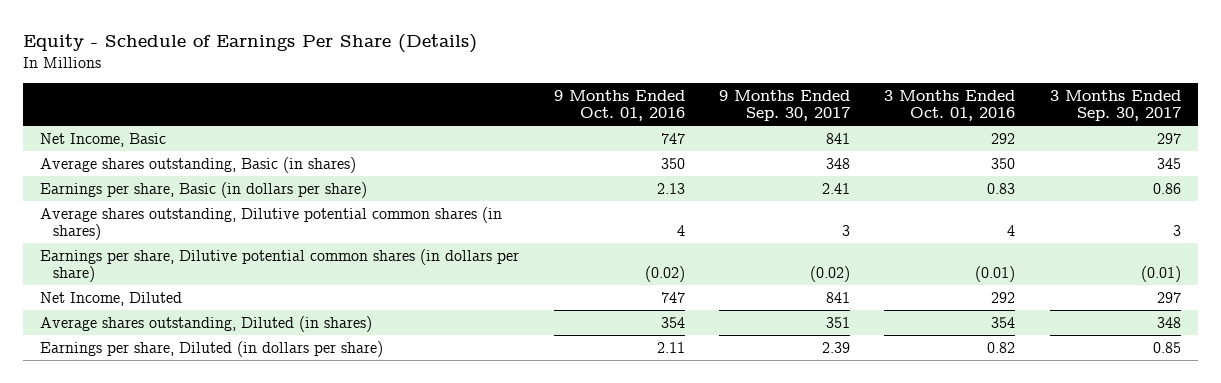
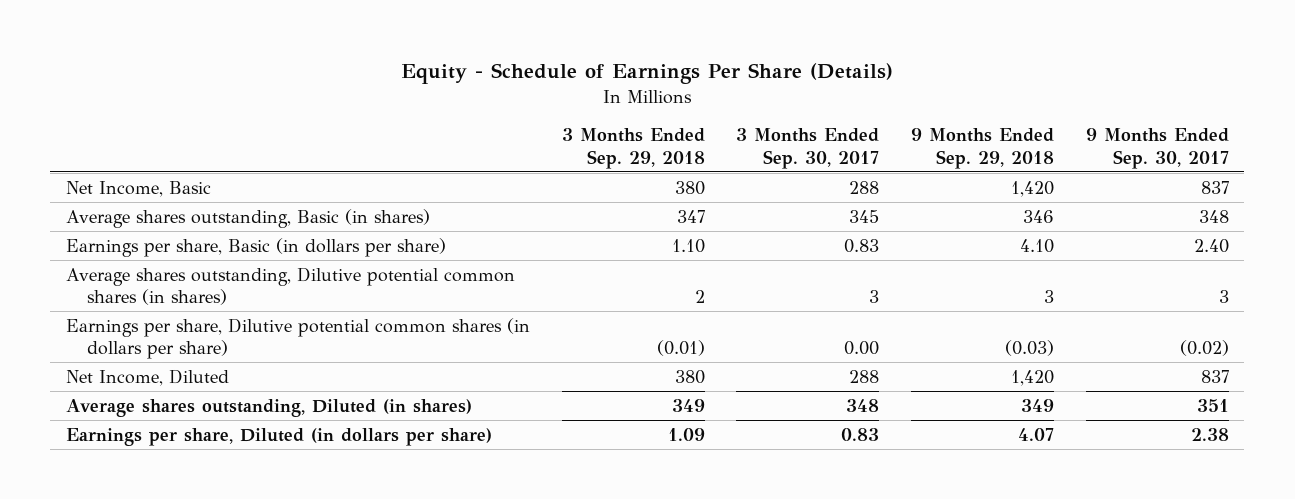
- | 9 Months Ended Oct. 01, 2016 | 9 Months Ended Sep. 30, 2017 | 3 Months Ended Oct. 01, 2016 | 3 Months Ended Sep. 30, 2017
+ | 3 Months Ended Sep. 29, 2018 | 3 Months Ended Sep. 30, 2017 | 9 Months Ended Sep. 29, 2018 | 9 Months Ended Sep. 30, 2017
- Net Income, Basic | 747 | 841 | 292 | 297
+ Net Income, Basic | 380 | 288 | 1,420 | 837
- Earnings per share, Basic (in dollars per share) | 2.13 | 2.41 | 0.83 | 0.86
+ Earnings per share, Basic (in dollars per share) | 1.10 | 0.83 | 4.10 | 2.40
- Earnings per share, Dilutive potential common shares (in dollars per share) | (0.02) | (0.02) | (0.01) | (0.01)
- Net Income, Diluted | 747 | 841 | 292 | 297
+ Earnings per share, Dilutive potential common shares (in dollars per share) | (0.01) | 0.00 | (0.03) | (0.02)
+ Net Income, Diluted | 380 | 288 | 1,420 | 837
- Earnings per share, Diluted (in dollars per share) | 2.11 | 2.39 | 0.82 | 0.85
+ Earnings per share, Diluted (in dollars per share) | 1.09 | 0.83 | 4.07 | 2.38

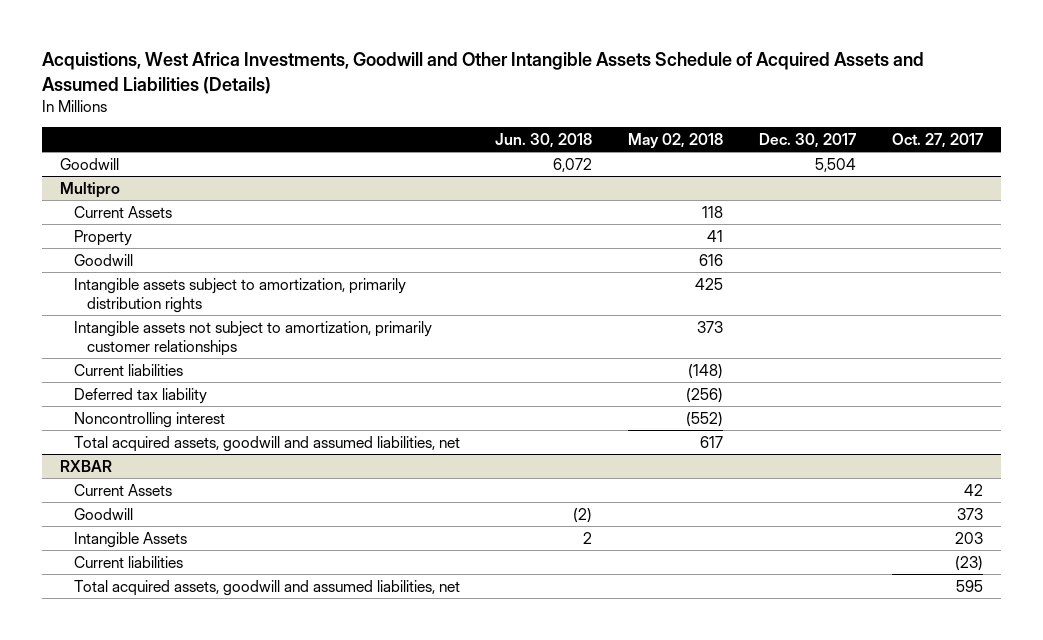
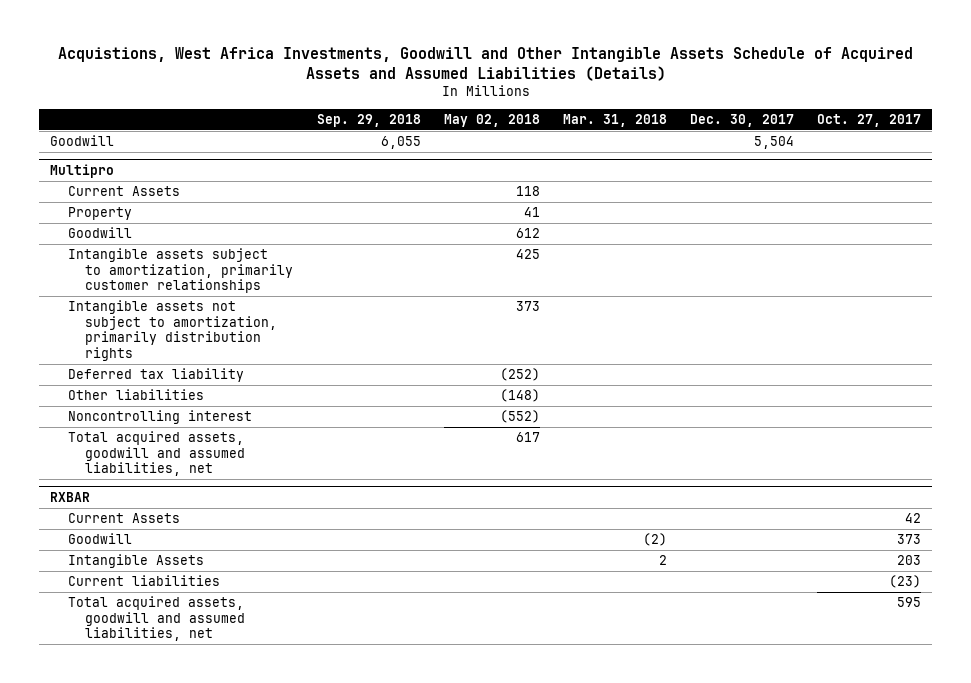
- | Jun. 30, 2018 | May 02, 2018 | Dec. 30, 2017 | Oct. 27, 2017
+ | Sep. 29, 2018 | May 02, 2018 | Mar. 31, 2018 | Dec. 30, 2017 | Oct. 27, 2017
@ Multipro
- Goodwill | | 616 | |
- Intangible assets subject to amortization, primarily distribution rights | | 425 | |
- Intangible assets not subject to amortization, primarily customer relationships | | 373 | |
- Current liabilities | | (148) | |
- Deferred tax liability | | (256) | |
+ Goodwill | | 612 | | |
+ Intangible assets subject to amortization, primarily customer relationships | | 425 | | |
+ Intangible assets not subject to amortization, primarily distribution rights | | 373 | | |
+ Deferred tax liability | | (252) | | |
+ Other liabilities | | (148) | | |

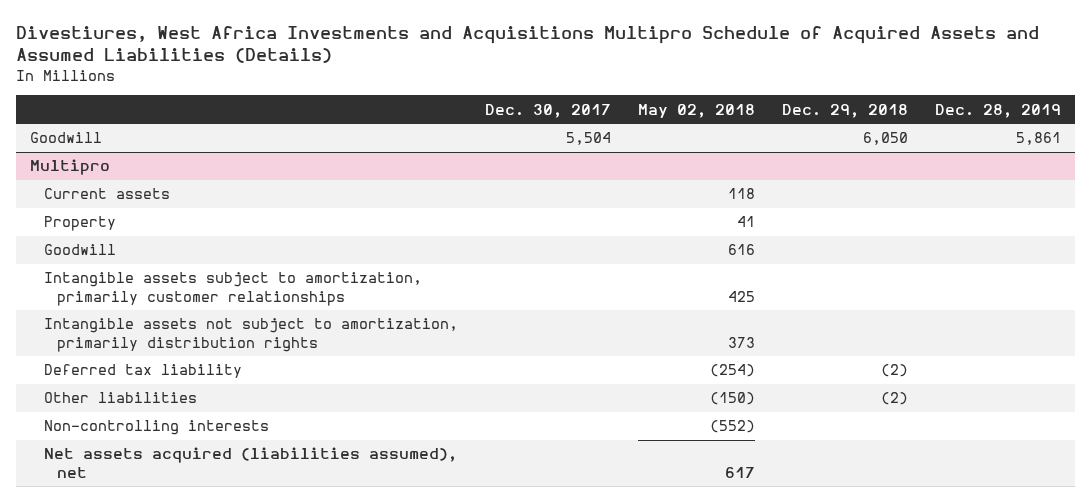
- Acquistions, West Africa Investments, Goodwill and Other Intangible Assets Schedule of Acquired Assets and Assumed Liabilities (Details)
+ Divestiures, West Africa Investments and Acquisitions Multipro Schedule of Acquired Assets and Assumed Liabilities (Details)
- | Sep. 29, 2018 | May 02, 2018 | Mar. 31, 2018 | Dec. 30, 2017 | Oct. 27, 2017
+ | Dec. 30, 2017 | May 02, 2018 | Dec. 29, 2018 | Dec. 28, 2019
@ Multipro
- Current Assets | | 118 | | |
+ Current assets | | 118 | |
- Goodwill | | 612 | | |
+ Goodwill | | 616 | |
- Deferred tax liability | | (252) | | |
- Other liabilities | | (148) | | |
- Noncontrolling interest | | (552) | | |
- Total acquired assets, goodwill and assumed liabilities, net | | 617 | | |
- RXBAR
- Current Assets | | | | | 42
- Goodwill | | | (2) | | 373
- Intangible Assets | | | 2 | | 203
- Current liabilities | | | | | (23)
- Total acquired assets, goodwill and assumed liabilities, net | | | | | 595
@ Multipro
+ Deferred tax liability | | (254) | (2) |
+ Other liabilities | | (150) | (2) |
+ Non-controlling interests | | (552) | |
+ Net assets acquired (liabilities assumed), net | | 617 | |

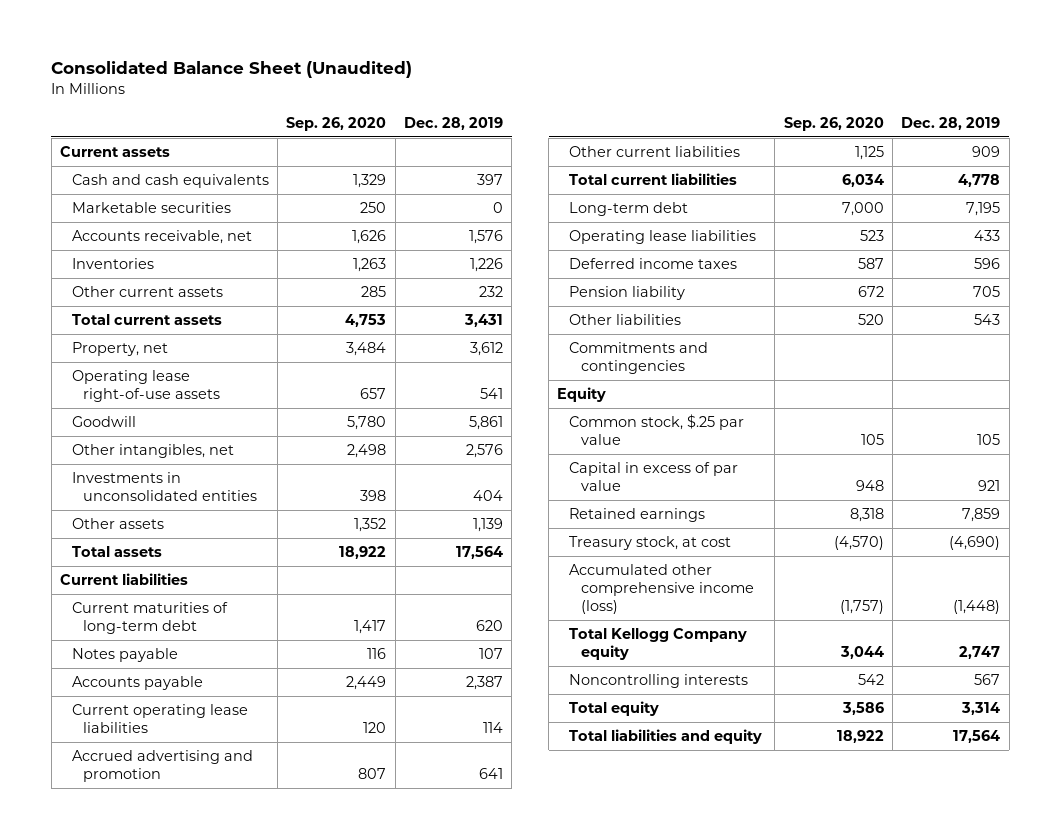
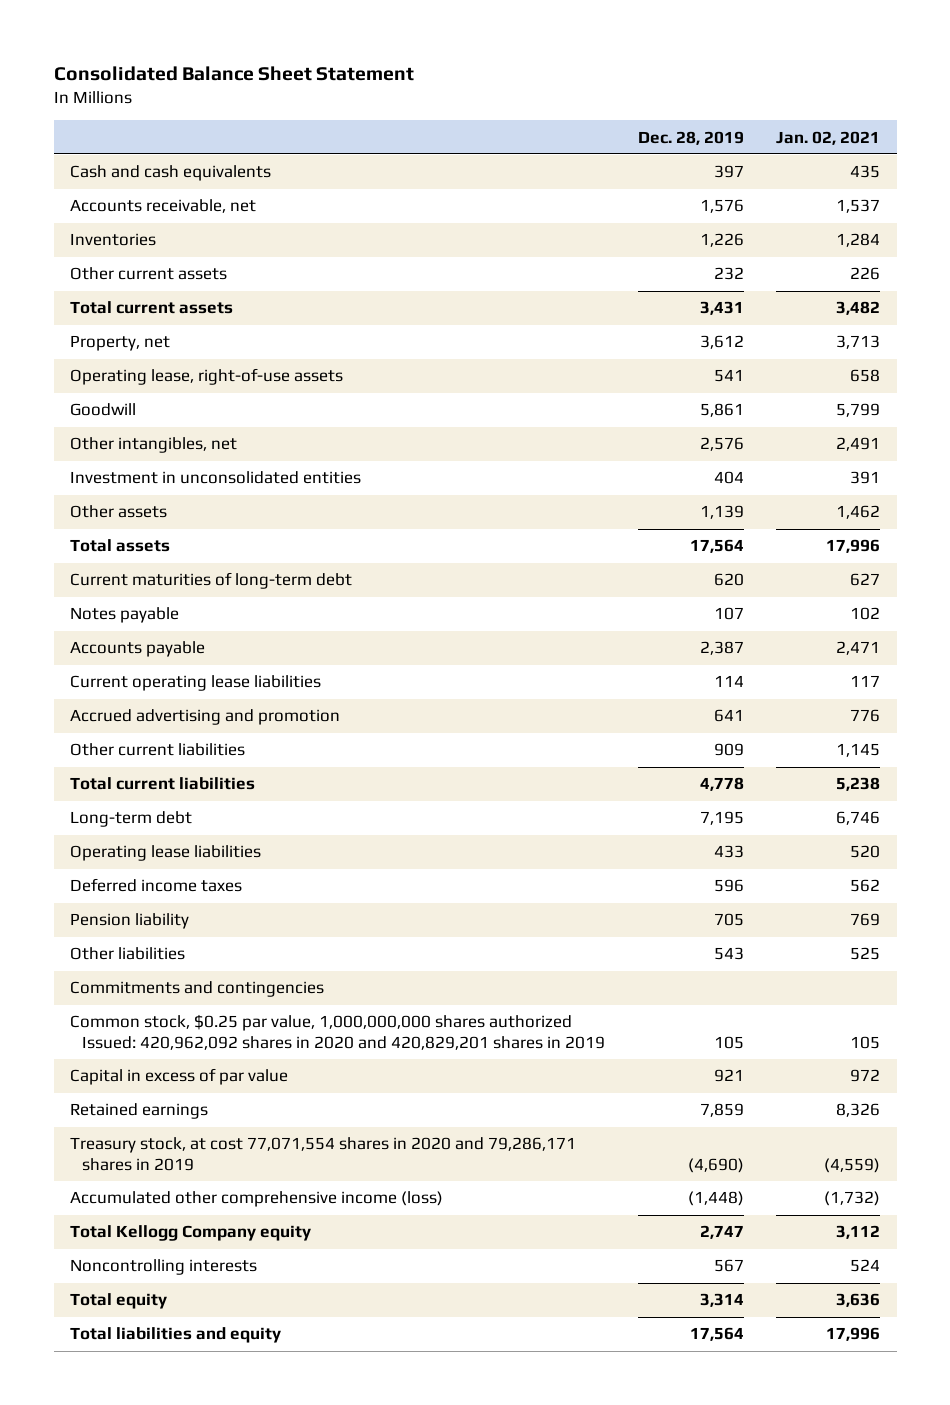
- Consolidated Balance Sheet (Unaudited)
+ Consolidated Balance Sheet Statement
- | Sep. 26, 2020 | Dec. 28, 2019
+ | Dec. 28, 2019 | Jan. 02, 2021
- Current assets
- Marketable securities | 250 | 0
- Operating lease right-of-use assets | 657 | 541
+ Operating lease, right-of-use assets | 541 | 658
- Investments in unconsolidated entities | 398 | 404
+ Investment in unconsolidated entities | 404 | 391
- Current liabilities
- Equity
- Common stock, $.25 par value | 105 | 105
+ Common stock, $0.25 par value, 1,000,000,000 shares authorized Issued: 420,962,092 shares in 2020 and 420,829,201 shares in 2019 | 105 | 105
- Treasury stock, at cost | (4,570) | (4,690)
+ Treasury stock, at cost 77,071,554 shares in 2020 and 79,286,171 shares in 2019 | (4,690) | (4,559)

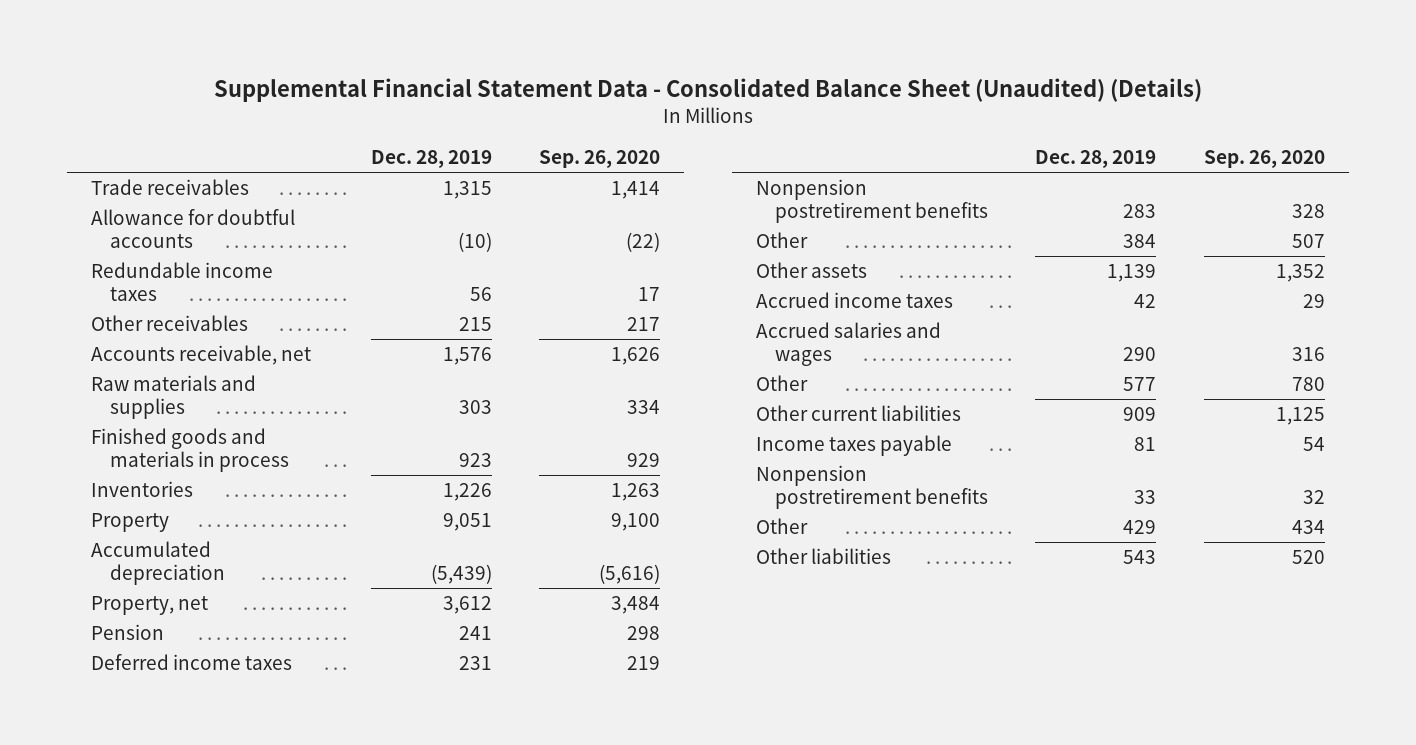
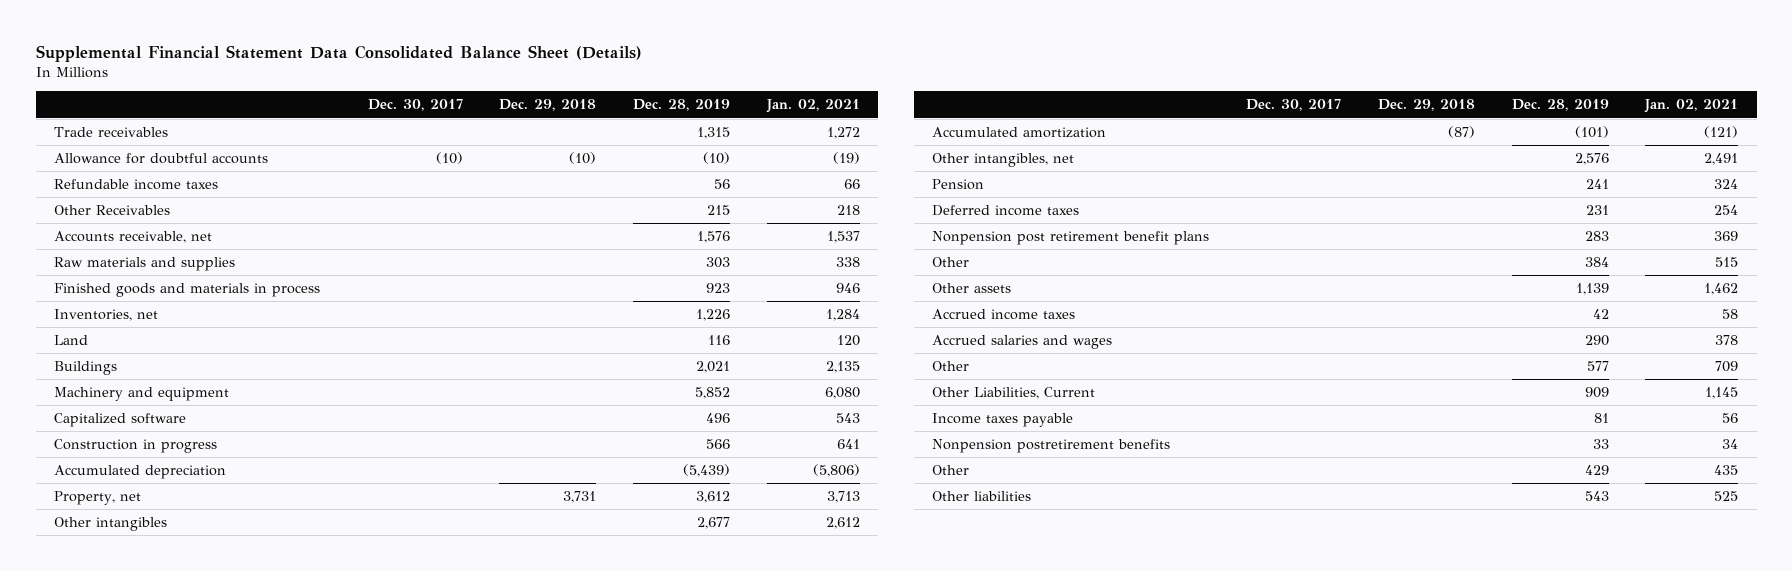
- Supplemental Financial Statement Data - Consolidated Balance Sheet (Unaudited) (Details)
+ Supplemental Financial Statement Data Consolidated Balance Sheet (Details)
- | Dec. 28, 2019 | Sep. 26, 2020
+ | Dec. 30, 2017 | Dec. 29, 2018 | Dec. 28, 2019 | Jan. 02, 2021
- Redundable income taxes | 56 | 17
- Other receivables | 215 | 217
+ Refundable income taxes | | | 56 | 66
+ Other Receivables | | | 215 | 218
- Inventories | 1,226 | 1,263
- Property | 9,051 | 9,100
+ Inventories, net | | | 1,226 | 1,284
+ Land | | | 116 | 120
+ Buildings | | | 2,021 | 2,135
+ Machinery and equipment | | | 5,852 | 6,080
+ Capitalized software | | | 496 | 543
+ Construction in progress | | | 566 | 641
+ Other intangibles | | | 2,677 | 2,612
+ Accumulated amortization | | (87) | (101) | (121)
+ Other intangibles, net | | | 2,576 | 2,491
- Nonpension postretirement benefits | 283 | 328
+ Nonpension post retirement benefit plans | | | 283 | 369
- Other current liabilities | 909 | 1,125
+ Other Liabilities, Current | | | 909 | 1,145

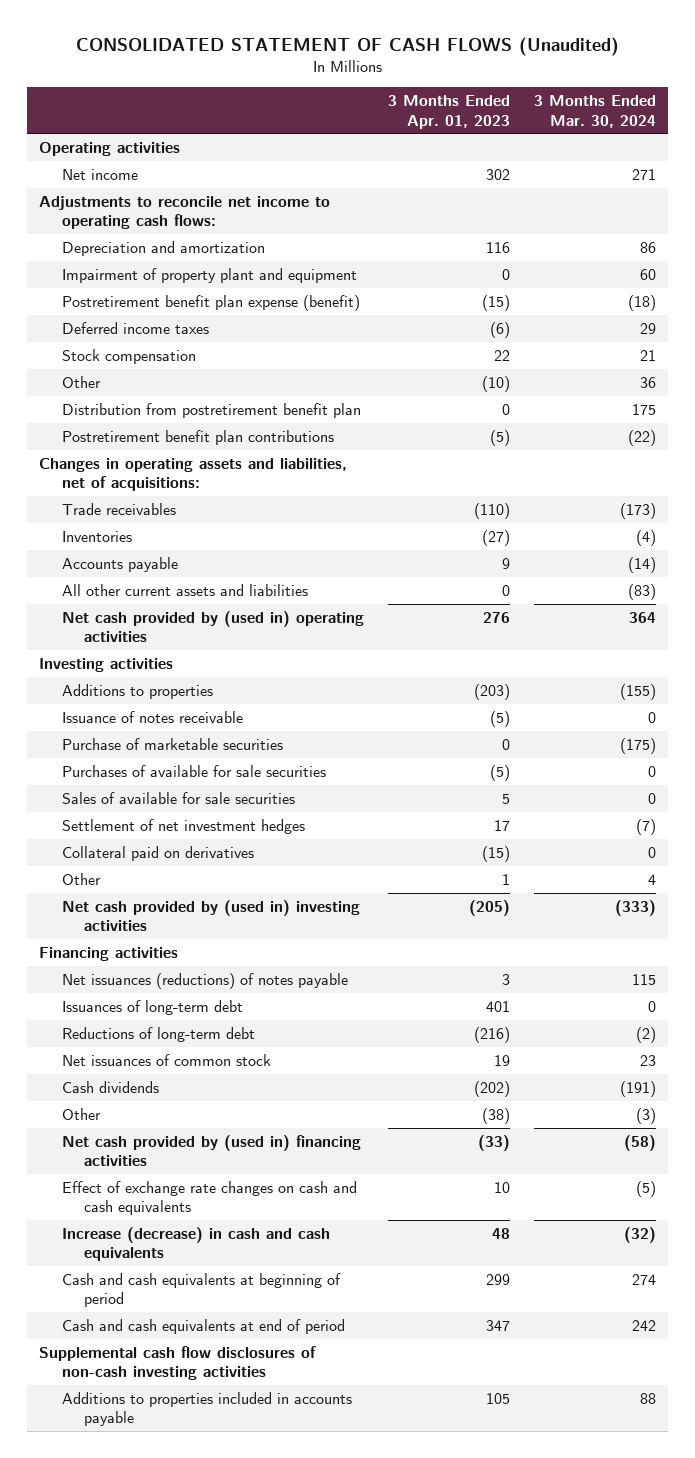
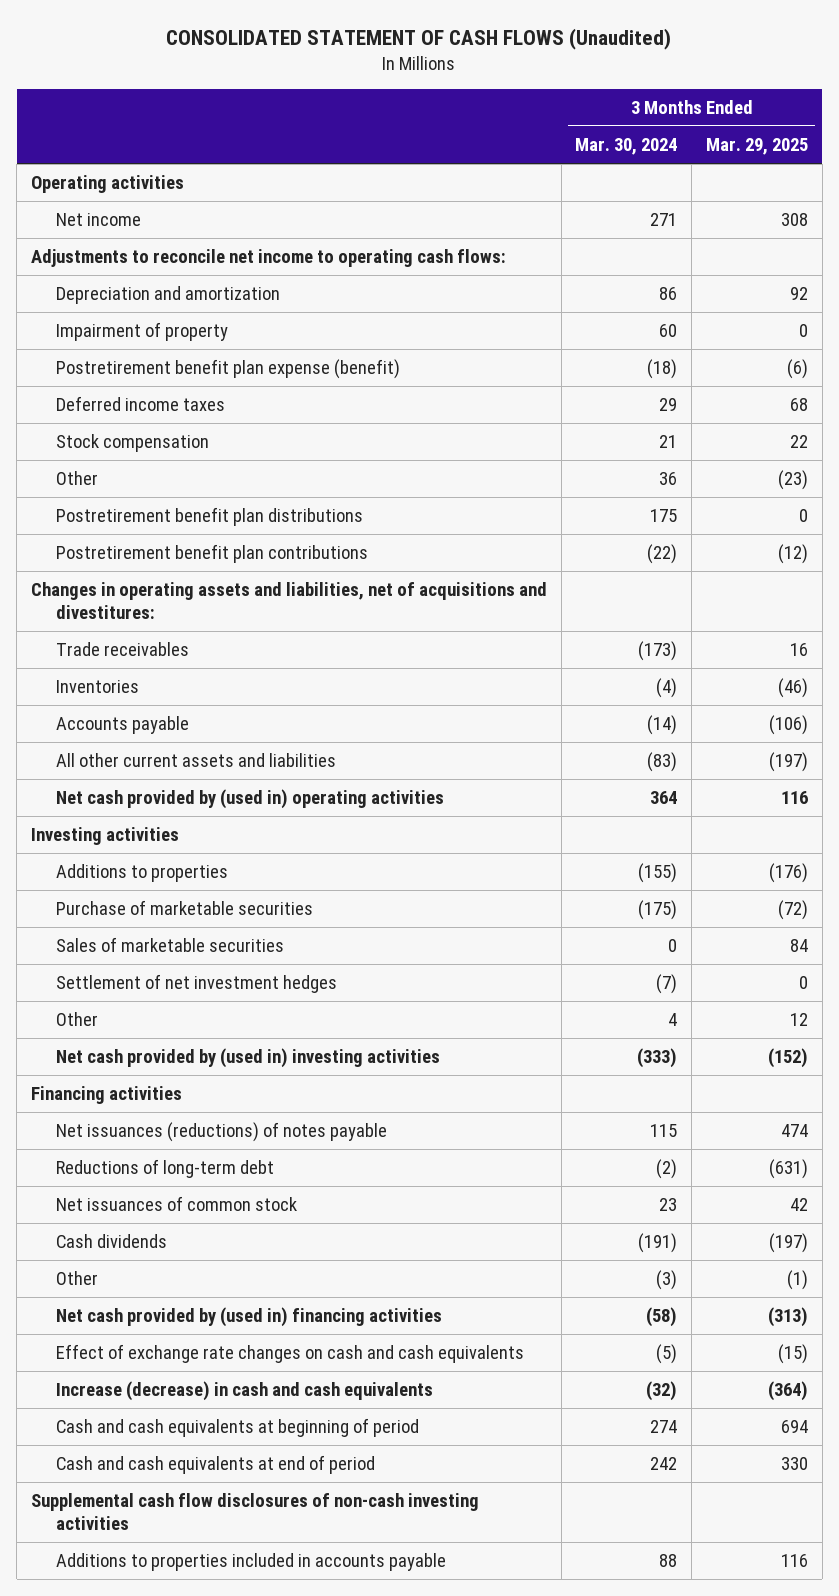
- | 3 Months Ended Apr. 01, 2023 | 3 Months Ended Mar. 30, 2024
+ | 3 Months Ended Mar. 30, 2024 | 3 Months Ended Mar. 29, 2025
- Impairment of property plant and equipment | 0 | 60
+ Impairment of property | 60 | 0
- Distribution from postretirement benefit plan | 0 | 175
+ Postretirement benefit plan distributions | 175 | 0
- Changes in operating assets and liabilities, net of acquisitions:
+ Changes in operating assets and liabilities, net of acquisitions and divestitures:
- Issuance of notes receivable | (5) | 0
- Purchases of available for sale securities | (5) | 0
- Sales of available for sale securities | 5 | 0
+ Sales of marketable securities | 0 | 84
- Collateral paid on derivatives | (15) | 0
- Issuances of long-term debt | 401 | 0

